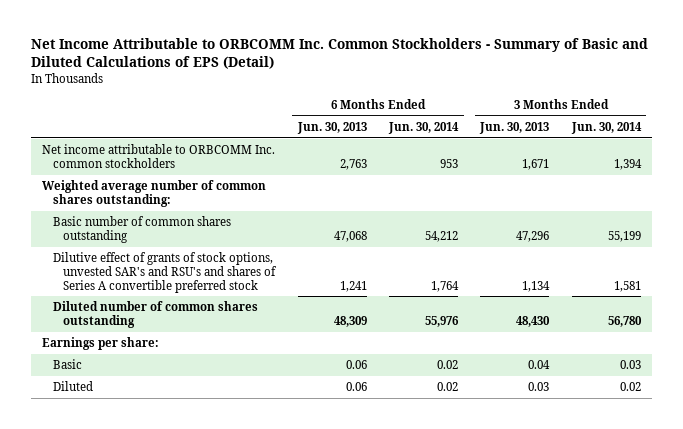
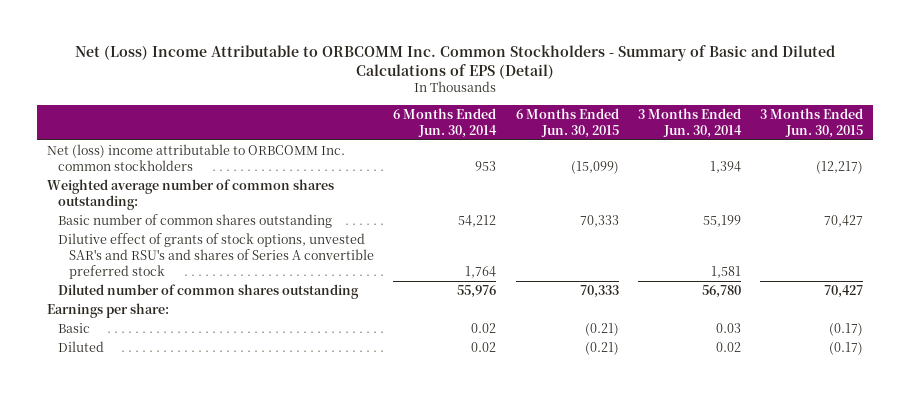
- Net Income Attributable to ORBCOMM Inc. Common Stockholders - Summary of Basic and Diluted Calculations of EPS (Detail)
+ Net (Loss) Income Attributable to ORBCOMM Inc. Common Stockholders - Summary of Basic and Diluted Calculations of EPS (Detail)
- | 6 Months Ended Jun. 30, 2013 | 6 Months Ended Jun. 30, 2014 | 3 Months Ended Jun. 30, 2013 | 3 Months Ended Jun. 30, 2014
+ | 6 Months Ended Jun. 30, 2014 | 6 Months Ended Jun. 30, 2015 | 3 Months Ended Jun. 30, 2014 | 3 Months Ended Jun. 30, 2015
- Net income attributable to ORBCOMM Inc. common stockholders | 2,763 | 953 | 1,671 | 1,394
+ Net (loss) income attributable to ORBCOMM Inc. common stockholders | 953 | (15,099) | 1,394 | (12,217)

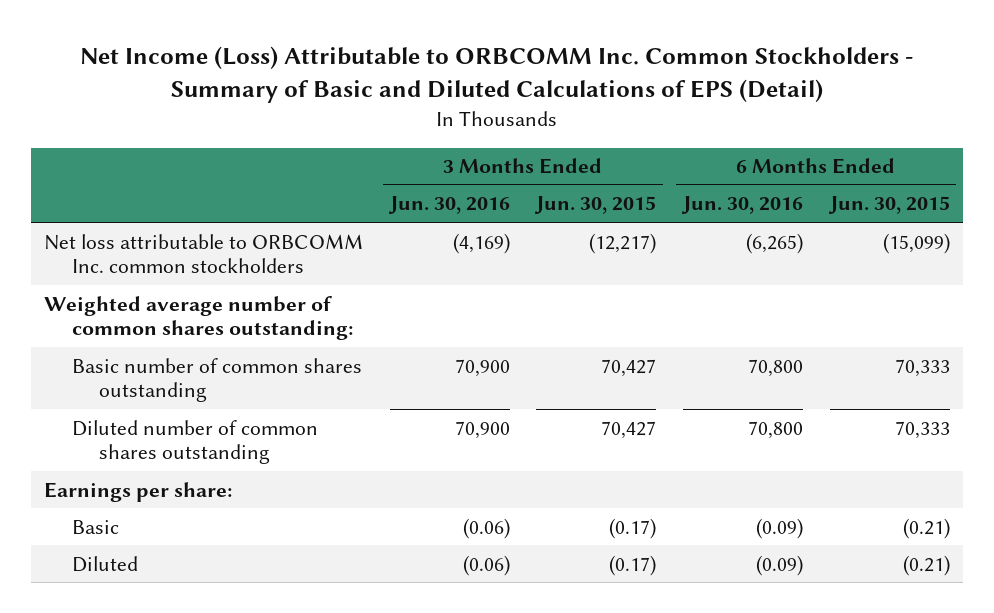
- Net (Loss) Income Attributable to ORBCOMM Inc. Common Stockholders - Summary of Basic and Diluted Calculations of EPS (Detail)
+ Net Income (Loss) Attributable to ORBCOMM Inc. Common Stockholders - Summary of Basic and Diluted Calculations of EPS (Detail)
- | 6 Months Ended Jun. 30, 2014 | 6 Months Ended Jun. 30, 2015 | 3 Months Ended Jun. 30, 2014 | 3 Months Ended Jun. 30, 2015
+ | 3 Months Ended Jun. 30, 2016 | 3 Months Ended Jun. 30, 2015 | 6 Months Ended Jun. 30, 2016 | 6 Months Ended Jun. 30, 2015
- Net (loss) income attributable to ORBCOMM Inc. common stockholders | 953 | (15,099) | 1,394 | (12,217)
+ Net loss attributable to ORBCOMM Inc. common stockholders | (4,169) | (12,217) | (6,265) | (15,099)
- Dilutive effect of grants of stock options, unvested SAR's and RSU's and shares of Series A convertible preferred stock | 1,764 | | 1,581 |

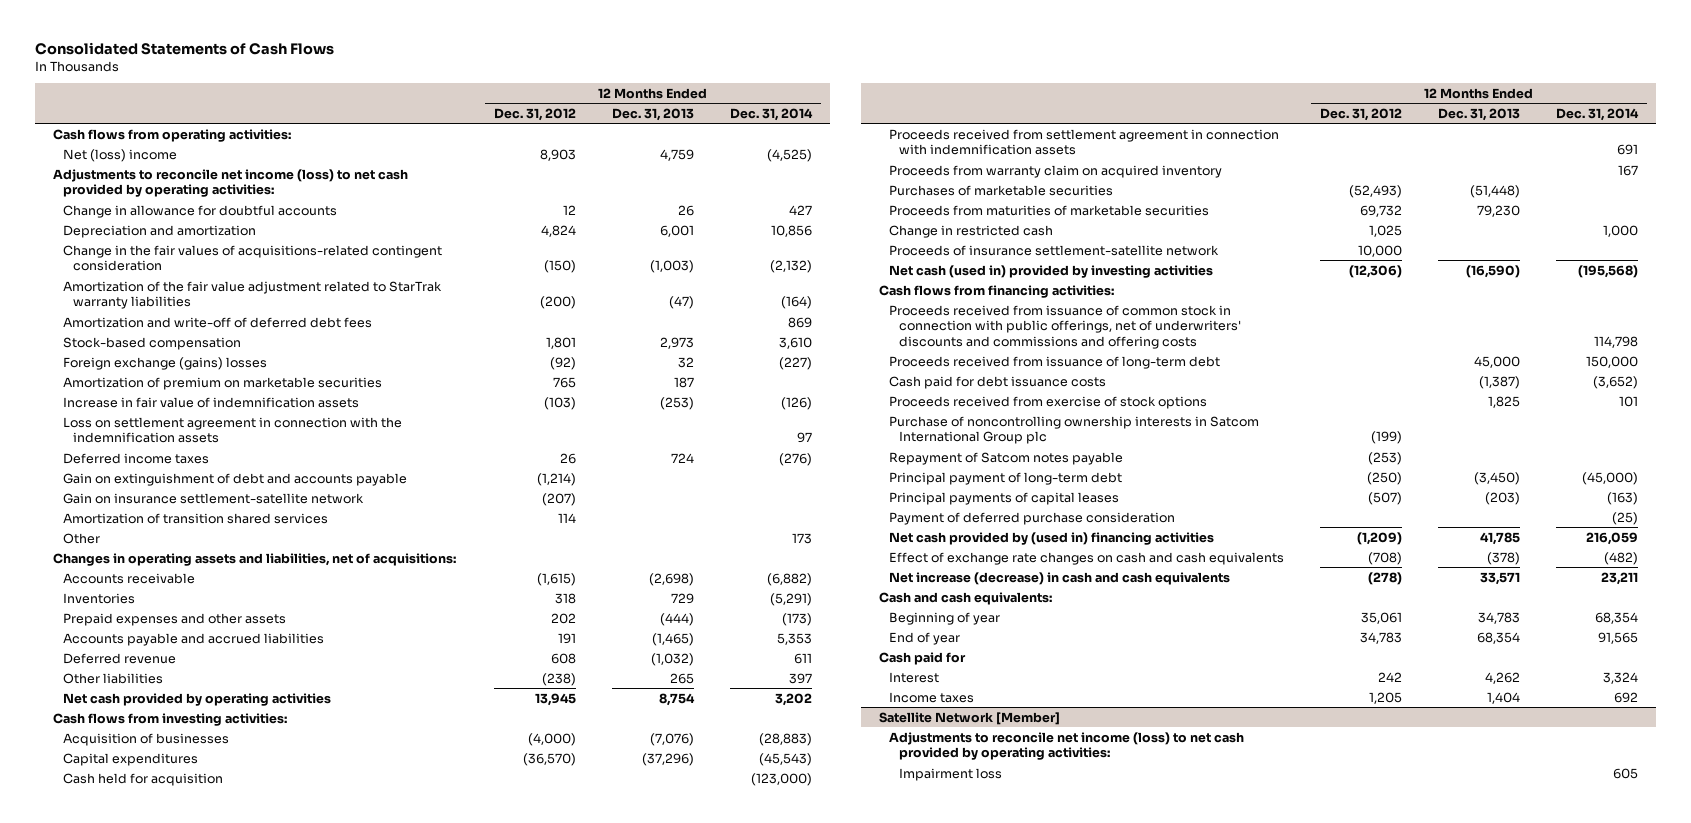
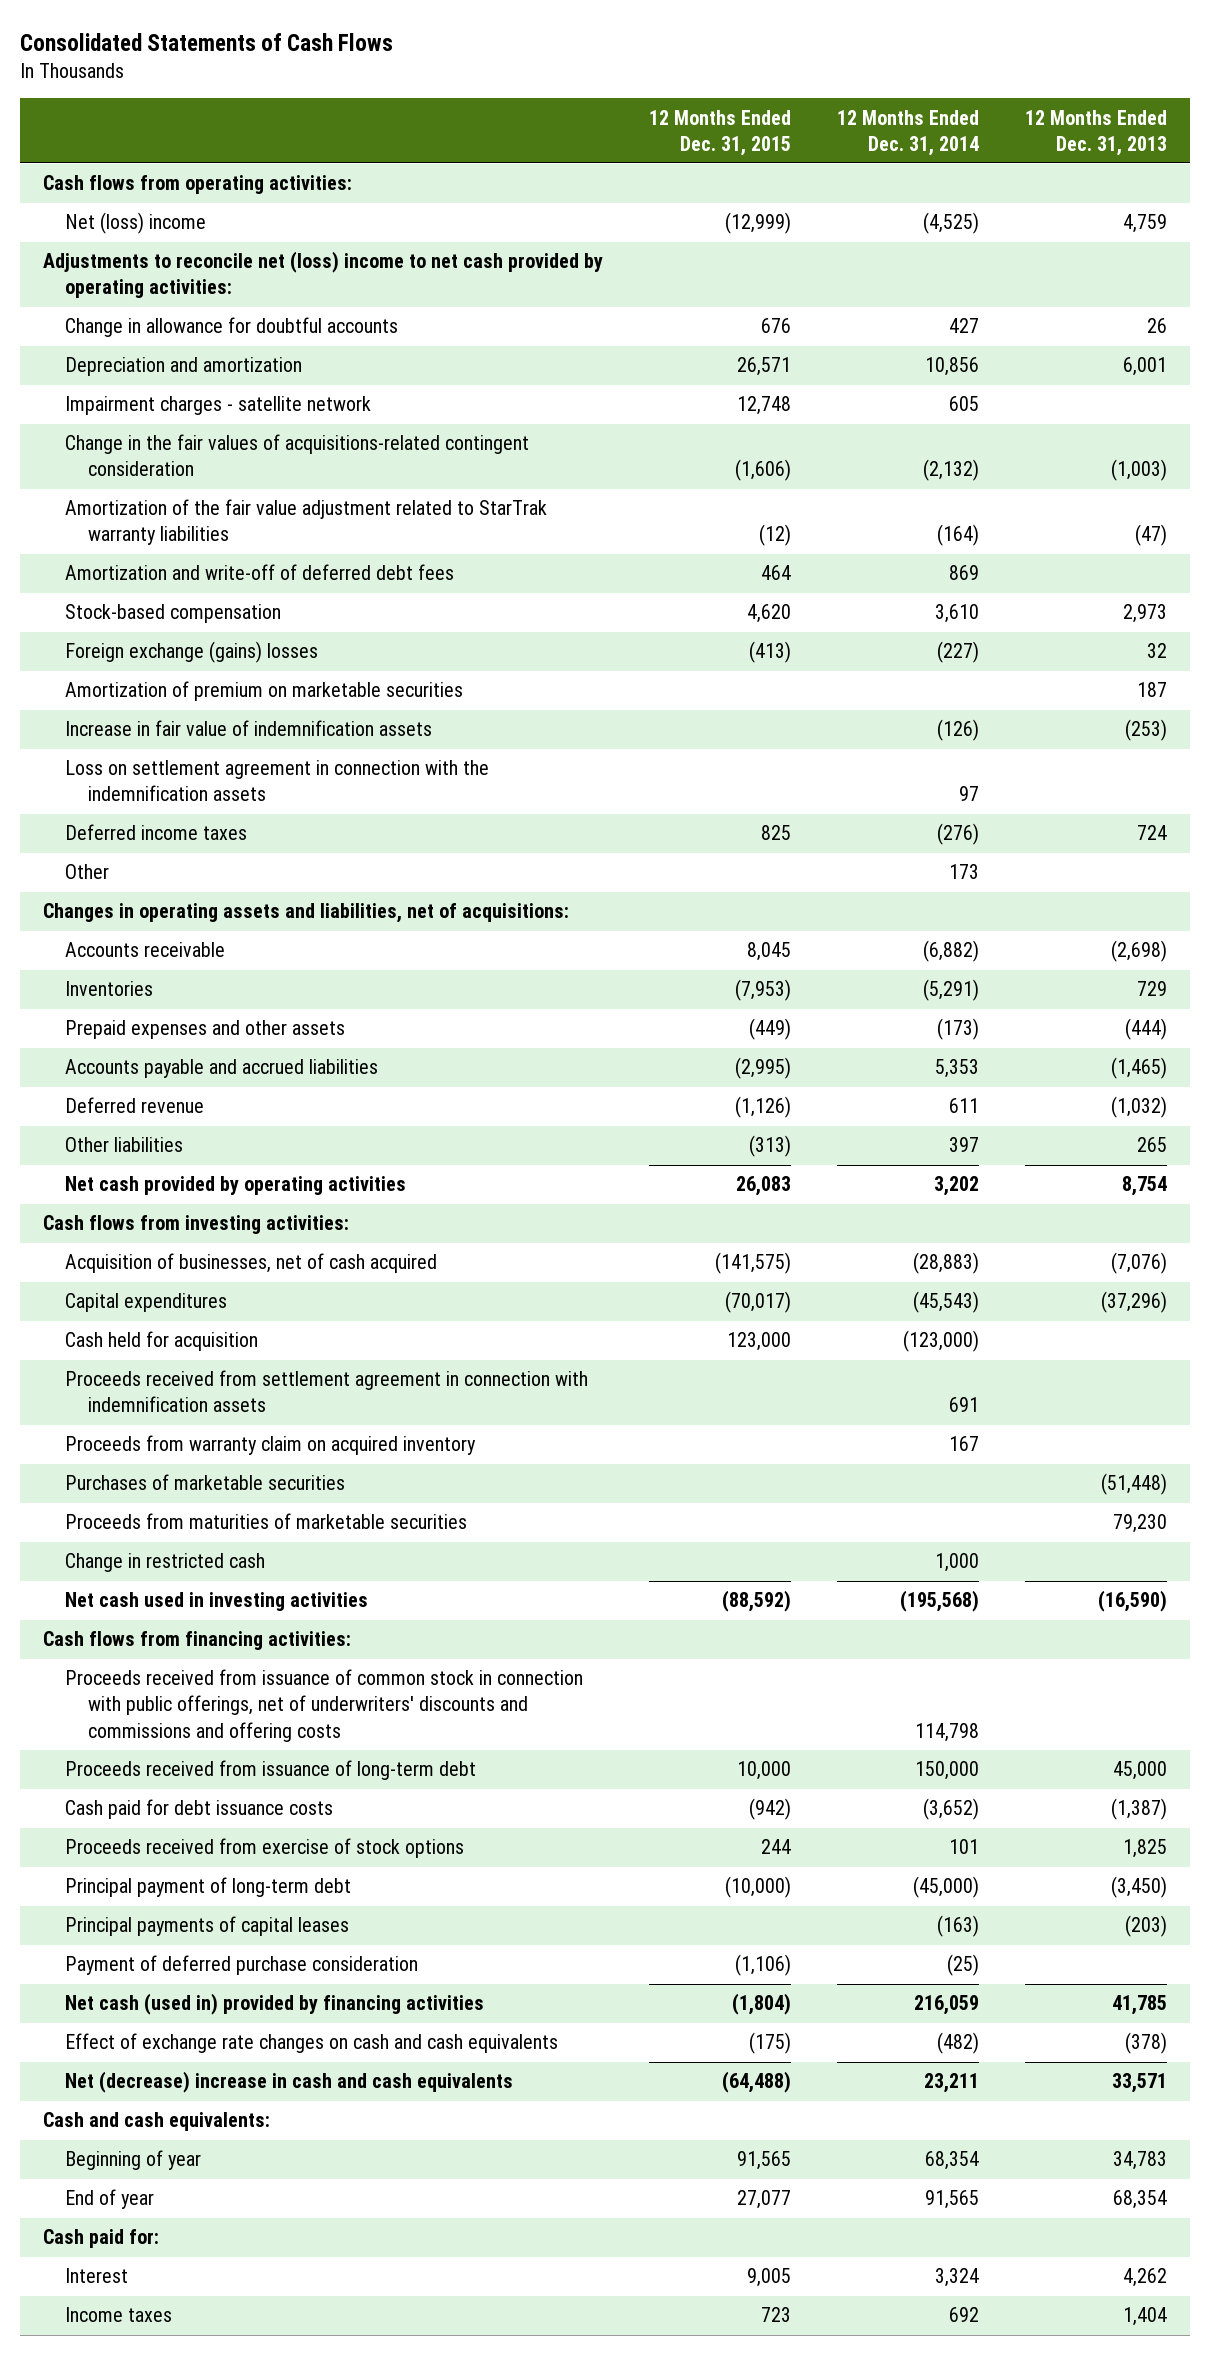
- | 12 Months Ended Dec. 31, 2012 | 12 Months Ended Dec. 31, 2013 | 12 Months Ended Dec. 31, 2014
+ | 12 Months Ended Dec. 31, 2015 | 12 Months Ended Dec. 31, 2014 | 12 Months Ended Dec. 31, 2013
- Adjustments to reconcile net income (loss) to net cash provided by operating activities:
+ Adjustments to reconcile net (loss) income to net cash provided by operating activities:
+ Impairment charges - satellite network | 12,748 | 605 |
- Gain on extinguishment of debt and accounts payable | (1,214) | |
- Gain on insurance settlement-satellite network | (207) | |
- Amortization of transition shared services | 114 | |
- Acquisition of businesses | (4,000) | (7,076) | (28,883)
+ Acquisition of businesses, net of cash acquired | (141,575) | (28,883) | (7,076)
- Proceeds of insurance settlement-satellite network | 10,000 | |
- Net cash (used in) provided by investing activities | (12,306) | (16,590) | (195,568)
+ Net cash used in investing activities | (88,592) | (195,568) | (16,590)
- Purchase of noncontrolling ownership interests in Satcom International Group plc | (199) | |
- Repayment of Satcom notes payable | (253) | |
- Net cash provided by (used in) financing activities | (1,209) | 41,785 | 216,059
+ Net cash (used in) provided by financing activities | (1,804) | 216,059 | 41,785
- Net increase (decrease) in cash and cash equivalents | (278) | 33,571 | 23,211
+ Net (decrease) increase in cash and cash equivalents | (64,488) | 23,211 | 33,571
- Cash paid for
+ Cash paid for:
- Satellite Network [Member]
- Adjustments to reconcile net income (loss) to net cash provided by operating activities:
- Impairment loss | | | 605

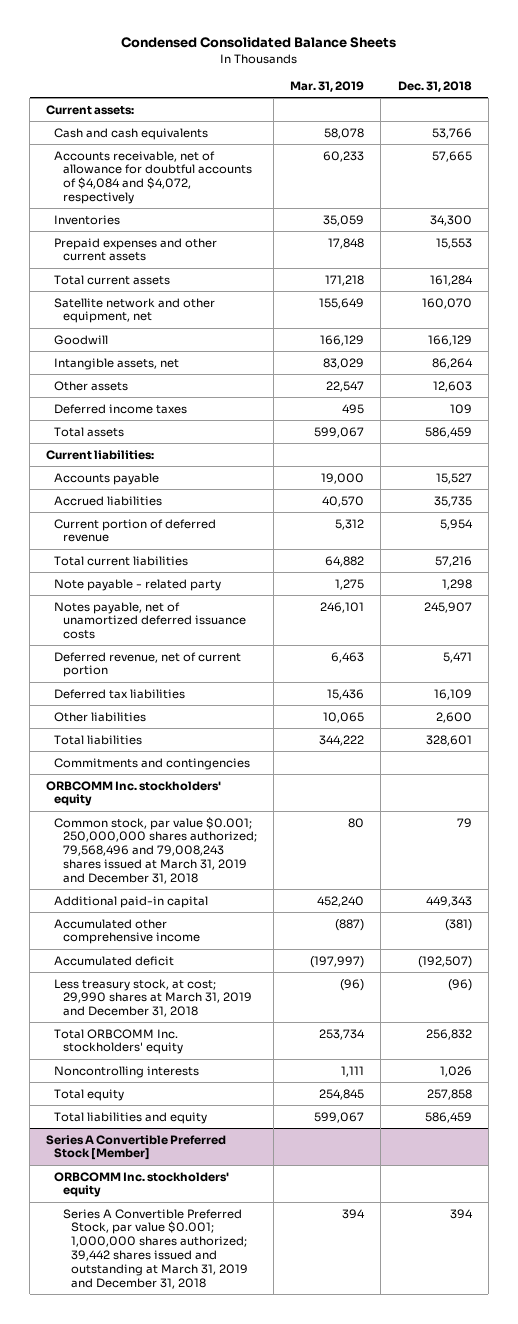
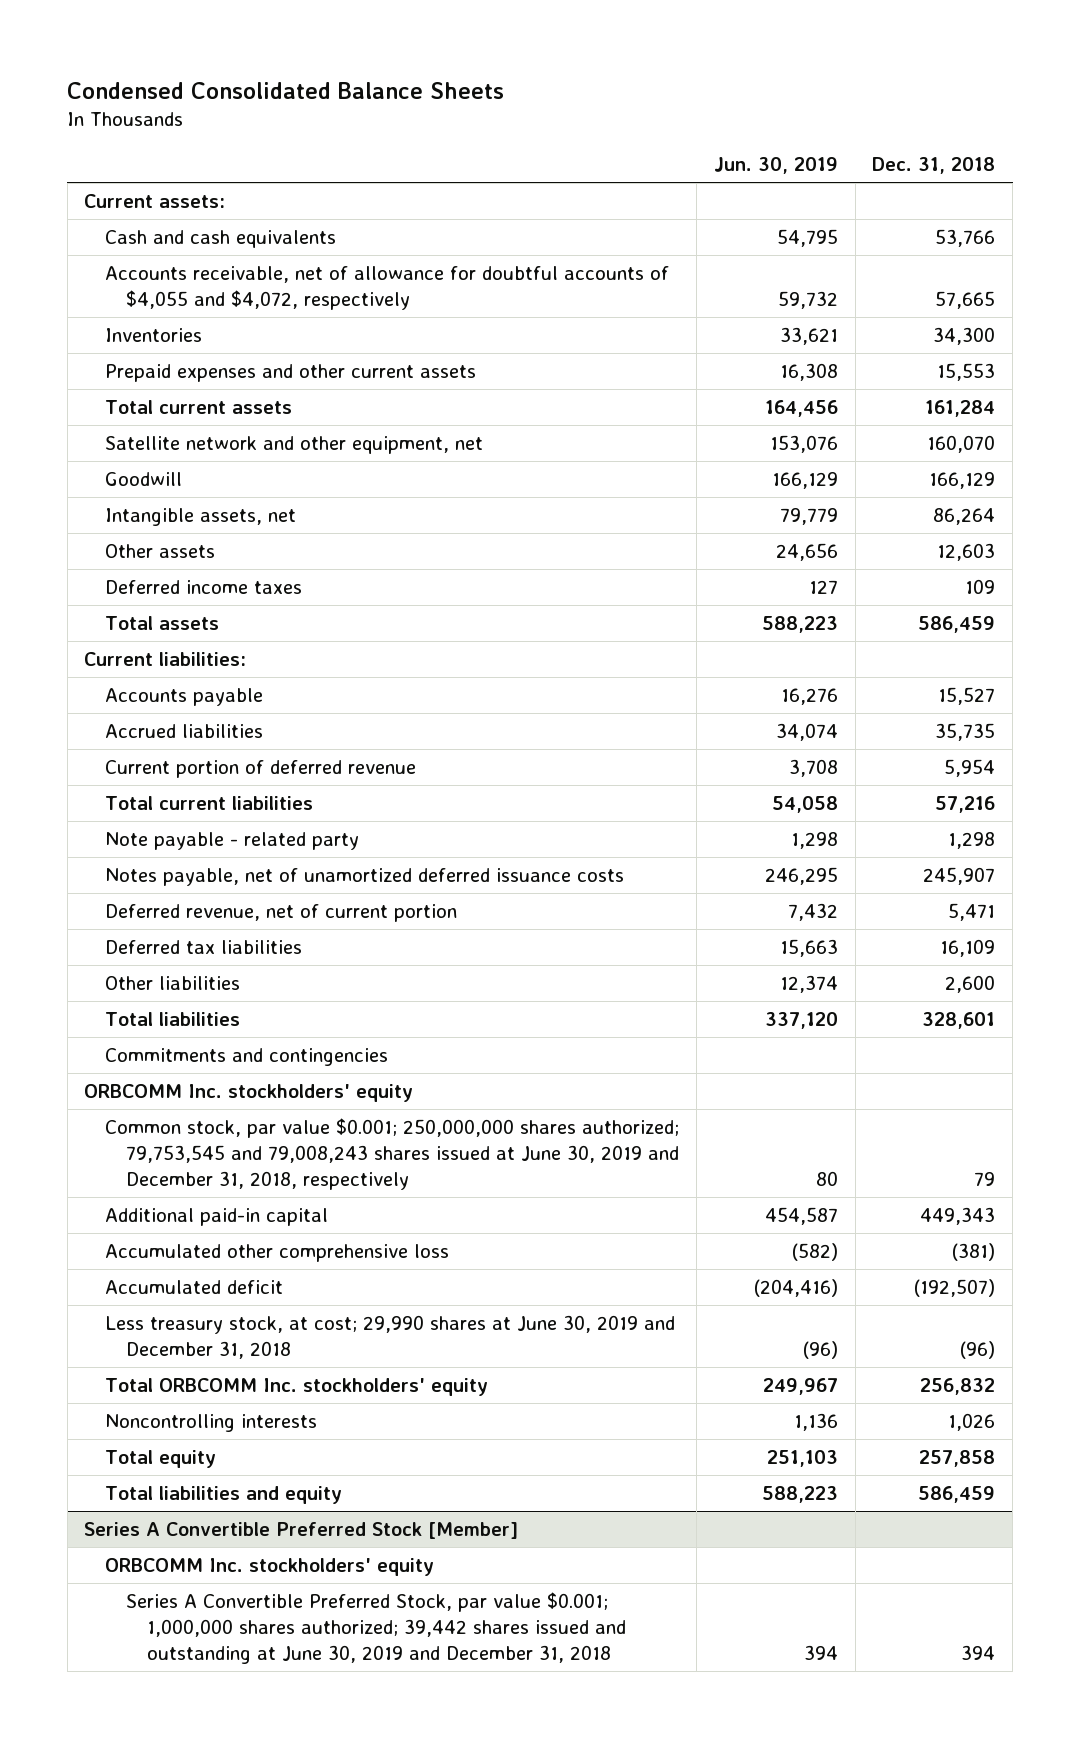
- | Mar. 31, 2019 | Dec. 31, 2018
+ | Jun. 30, 2019 | Dec. 31, 2018
- Accounts receivable, net of allowance for doubtful accounts of $4,084 and $4,072, respectively | 60,233 | 57,665
+ Accounts receivable, net of allowance for doubtful accounts of $4,055 and $4,072, respectively | 59,732 | 57,665
- Common stock, par value $0.001; 250,000,000 shares authorized; 79,568,496 and 79,008,243 shares issued at March 31, 2019 and December 31, 2018 | 80 | 79
+ Common stock, par value $0.001; 250,000,000 shares authorized; 79,753,545 and 79,008,243 shares issued at June 30, 2019 and December 31, 2018, respectively | 80 | 79
- Accumulated other comprehensive income | (887) | (381)
+ Accumulated other comprehensive loss | (582) | (381)
- Less treasury stock, at cost; 29,990 shares at March 31, 2019 and December 31, 2018 | (96) | (96)
+ Less treasury stock, at cost; 29,990 shares at June 30, 2019 and December 31, 2018 | (96) | (96)
@ Series A Convertible Preferred Stock [Member]
- Series A Convertible Preferred Stock, par value $0.001; 1,000,000 shares authorized; 39,442 shares issued and outstanding at March 31, 2019 and December 31, 2018 | 394 | 394
+ Series A Convertible Preferred Stock, par value $0.001; 1,000,000 shares authorized; 39,442 shares issued and outstanding at June 30, 2019 and December 31, 2018 | 394 | 394

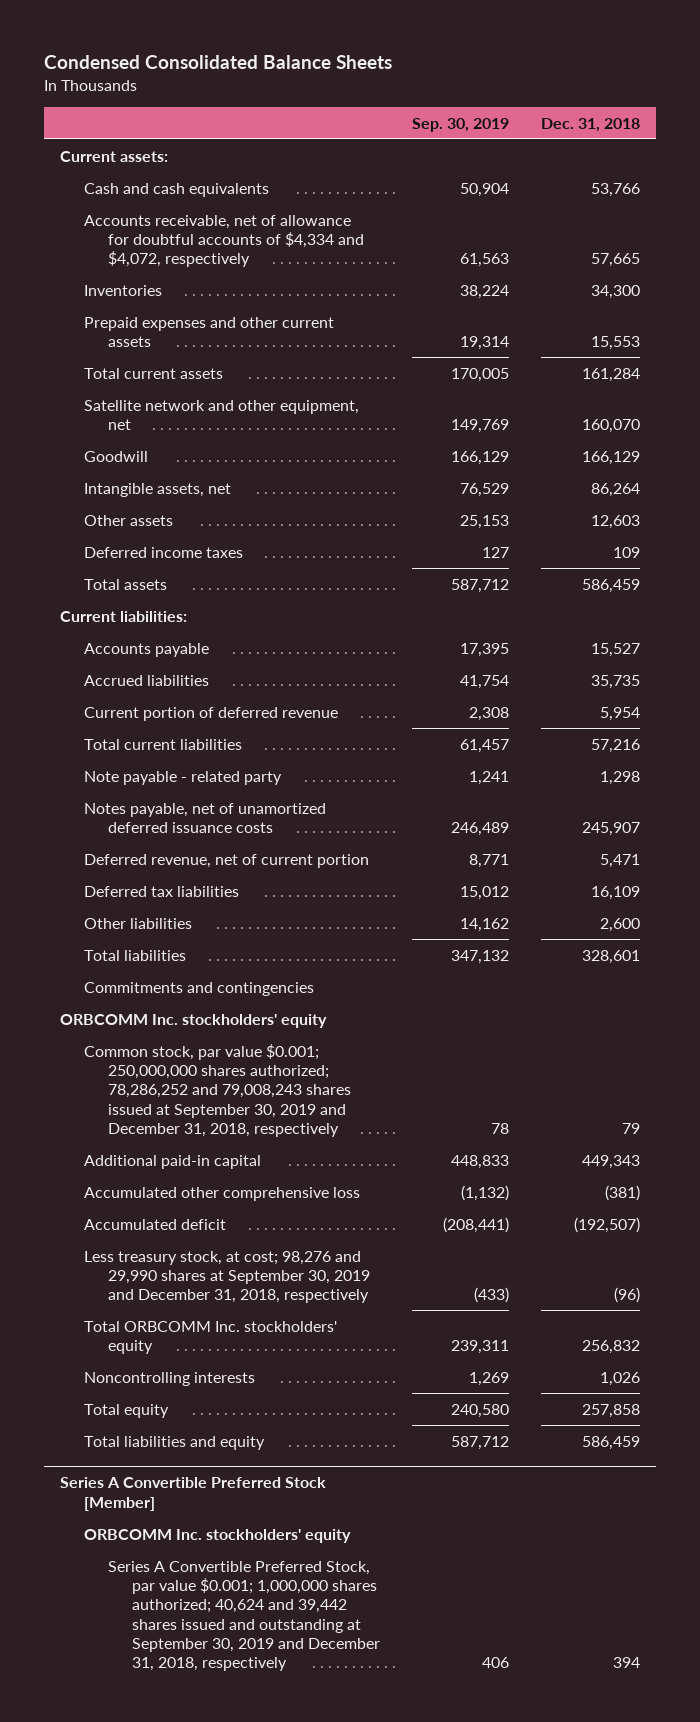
- | Jun. 30, 2019 | Dec. 31, 2018
+ | Sep. 30, 2019 | Dec. 31, 2018
- Accounts receivable, net of allowance for doubtful accounts of $4,055 and $4,072, respectively | 59,732 | 57,665
+ Accounts receivable, net of allowance for doubtful accounts of $4,334 and $4,072, respectively | 61,563 | 57,665
- Common stock, par value $0.001; 250,000,000 shares authorized; 79,753,545 and 79,008,243 shares issued at June 30, 2019 and December 31, 2018, respectively | 80 | 79
+ Common stock, par value $0.001; 250,000,000 shares authorized; 78,286,252 and 79,008,243 shares issued at September 30, 2019 and December 31, 2018, respectively | 78 | 79
- Less treasury stock, at cost; 29,990 shares at June 30, 2019 and December 31, 2018 | (96) | (96)
+ Less treasury stock, at cost; 98,276 and 29,990 shares at September 30, 2019 and December 31, 2018, respectively | (433) | (96)
@ Series A Convertible Preferred Stock [Member]
- Series A Convertible Preferred Stock, par value $0.001; 1,000,000 shares authorized; 39,442 shares issued and outstanding at June 30, 2019 and December 31, 2018 | 394 | 394
+ Series A Convertible Preferred Stock, par value $0.001; 1,000,000 shares authorized; 40,624 and 39,442 shares issued and outstanding at September 30, 2019 and December 31, 2018, respectively | 406 | 394

